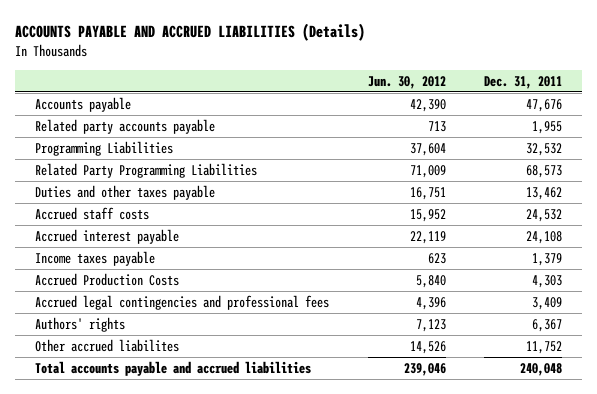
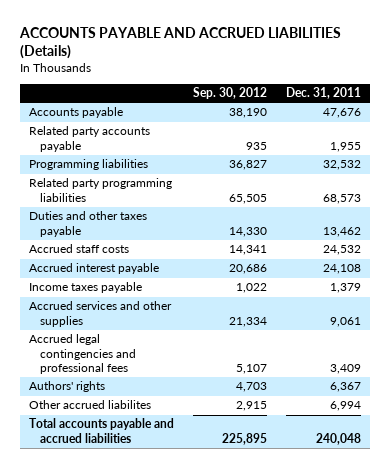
- | Jun. 30, 2012 | Dec. 31, 2011
+ | Sep. 30, 2012 | Dec. 31, 2011
- Programming Liabilities | 37,604 | 32,532
- Related Party Programming Liabilities | 71,009 | 68,573
+ Programming liabilities | 36,827 | 32,532
+ Related party programming liabilities | 65,505 | 68,573
- Accrued Production Costs | 5,840 | 4,303
+ Accrued services and other supplies | 21,334 | 9,061
- Other accrued liabilites | 14,526 | 11,752
+ Other accrued liabilites | 2,915 | 6,994

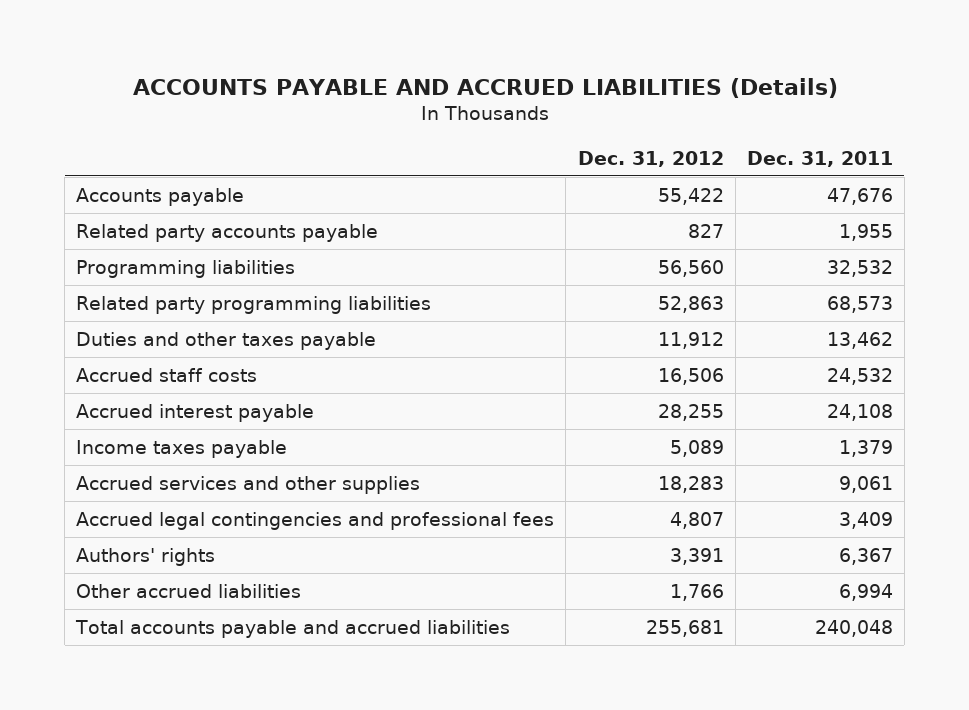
- | Sep. 30, 2012 | Dec. 31, 2011
+ | Dec. 31, 2012 | Dec. 31, 2011
- Other accrued liabilites | 2,915 | 6,994
+ Other accrued liabilities | 1,766 | 6,994

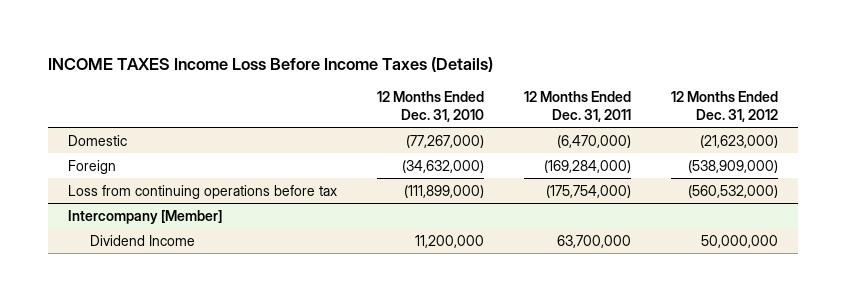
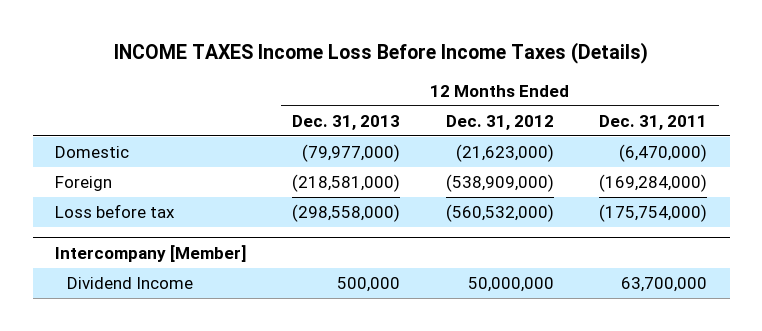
- | 12 Months Ended Dec. 31, 2010 | 12 Months Ended Dec. 31, 2011 | 12 Months Ended Dec. 31, 2012
+ | 12 Months Ended Dec. 31, 2013 | 12 Months Ended Dec. 31, 2012 | 12 Months Ended Dec. 31, 2011
- Loss from continuing operations before tax | (111,899,000) | (175,754,000) | (560,532,000)
+ Loss before tax | (298,558,000) | (560,532,000) | (175,754,000)

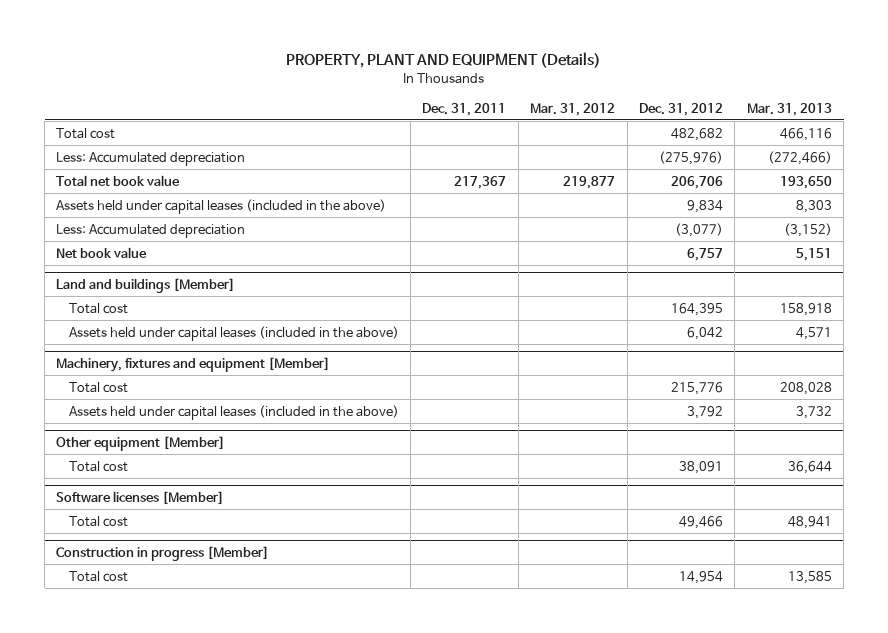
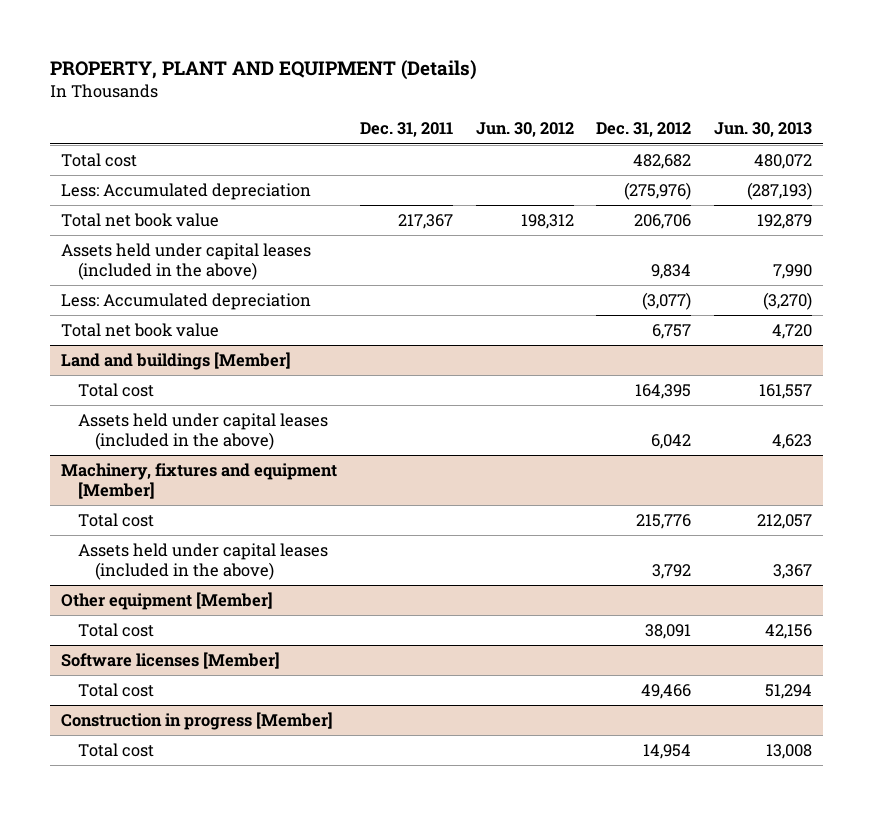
- | Dec. 31, 2011 | Mar. 31, 2012 | Dec. 31, 2012 | Mar. 31, 2013
+ | Dec. 31, 2011 | Jun. 30, 2012 | Dec. 31, 2012 | Jun. 30, 2013
- Net book value | | | 6,757 | 5,151
+ Total net book value | | | 6,757 | 4,720

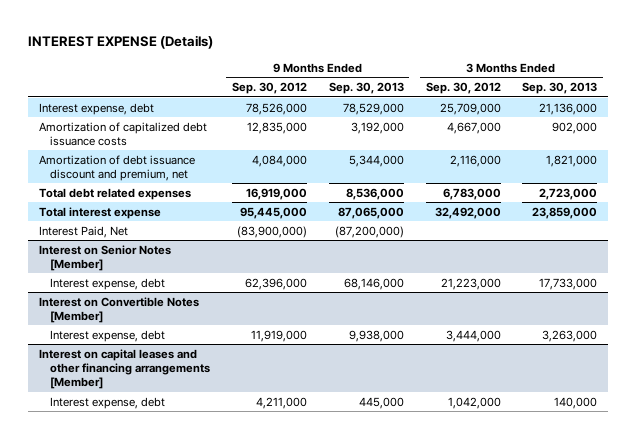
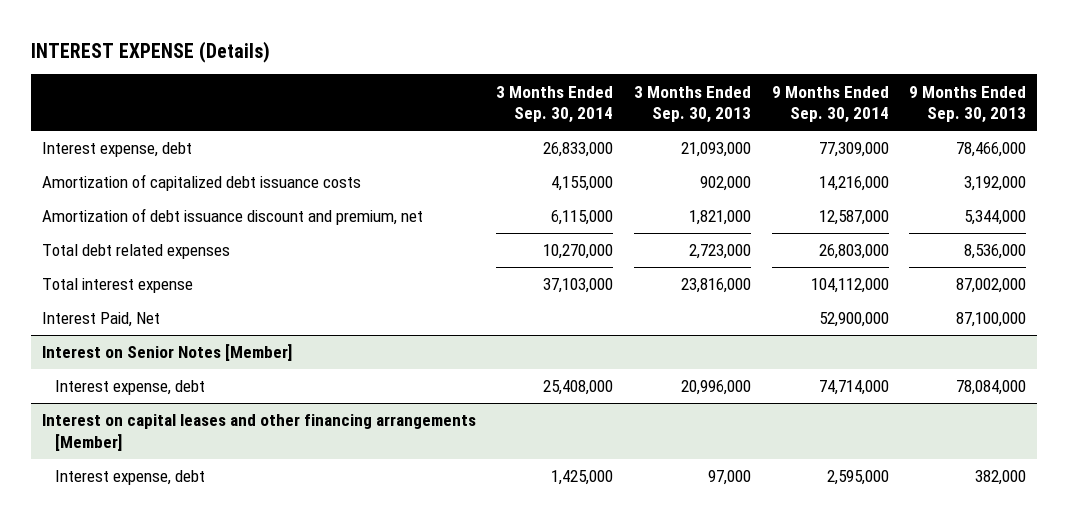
- | 9 Months Ended Sep. 30, 2012 | 9 Months Ended Sep. 30, 2013 | 3 Months Ended Sep. 30, 2012 | 3 Months Ended Sep. 30, 2013
+ | 3 Months Ended Sep. 30, 2014 | 3 Months Ended Sep. 30, 2013 | 9 Months Ended Sep. 30, 2014 | 9 Months Ended Sep. 30, 2013
- Interest expense, debt | 78,526,000 | 78,529,000 | 25,709,000 | 21,136,000
+ Interest expense, debt | 26,833,000 | 21,093,000 | 77,309,000 | 78,466,000
- Total interest expense | 95,445,000 | 87,065,000 | 32,492,000 | 23,859,000
- Interest Paid, Net | (83,900,000) | (87,200,000) | |
+ Total interest expense | 37,103,000 | 23,816,000 | 104,112,000 | 87,002,000
+ Interest Paid, Net | | | 52,900,000 | 87,100,000
@ Interest on Senior Notes [Member]
- Interest expense, debt | 62,396,000 | 68,146,000 | 21,223,000 | 17,733,000
- Interest on Convertible Notes [Member]
- Interest expense, debt | 11,919,000 | 9,938,000 | 3,444,000 | 3,263,000
@ Interest on Senior Notes [Member]
+ Interest expense, debt | 25,408,000 | 20,996,000 | 74,714,000 | 78,084,000
@ Interest on capital leases and other financing arrangements [Member]
- Interest expense, debt | 4,211,000 | 445,000 | 1,042,000 | 140,000
+ Interest expense, debt | 1,425,000 | 97,000 | 2,595,000 | 382,000

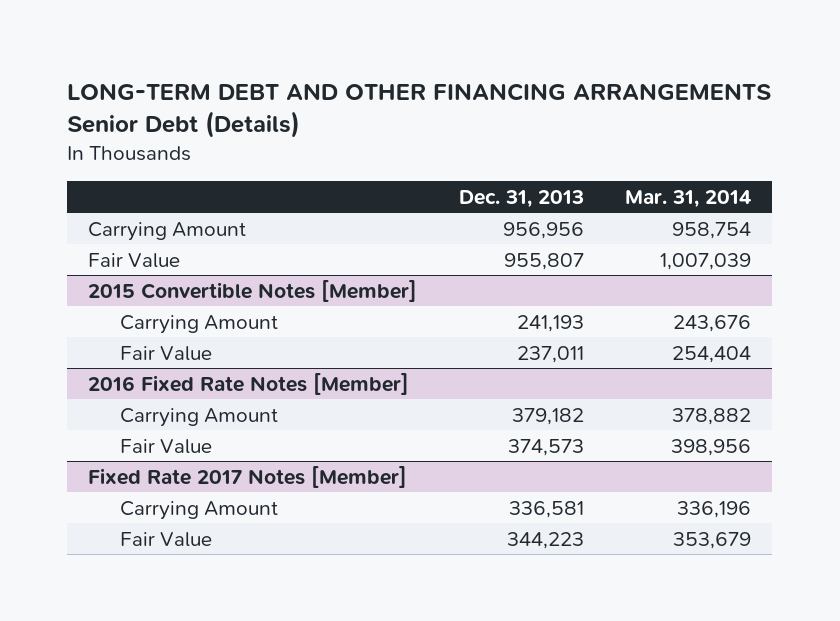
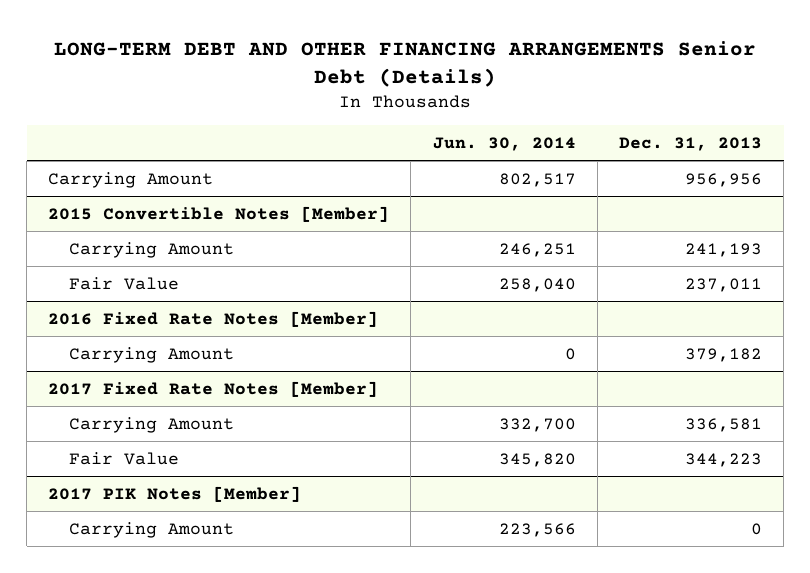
- | Dec. 31, 2013 | Mar. 31, 2014
+ | Jun. 30, 2014 | Dec. 31, 2013
- Fair Value | 955,807 | 1,007,039
@ 2016 Fixed Rate Notes [Member]
- Fair Value | 374,573 | 398,956
- Fixed Rate 2017 Notes [Member]
+ 2017 Fixed Rate Notes [Member]
+ 2017 PIK Notes [Member]
+ Carrying Amount | 223,566 | 0

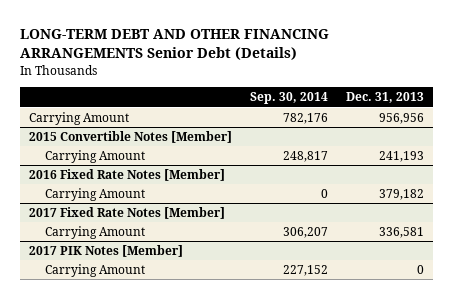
- | Jun. 30, 2014 | Dec. 31, 2013
+ | Sep. 30, 2014 | Dec. 31, 2013
@ 2015 Convertible Notes [Member]
- Fair Value | 258,040 | 237,011
@ 2017 Fixed Rate Notes [Member]
- Fair Value | 345,820 | 344,223

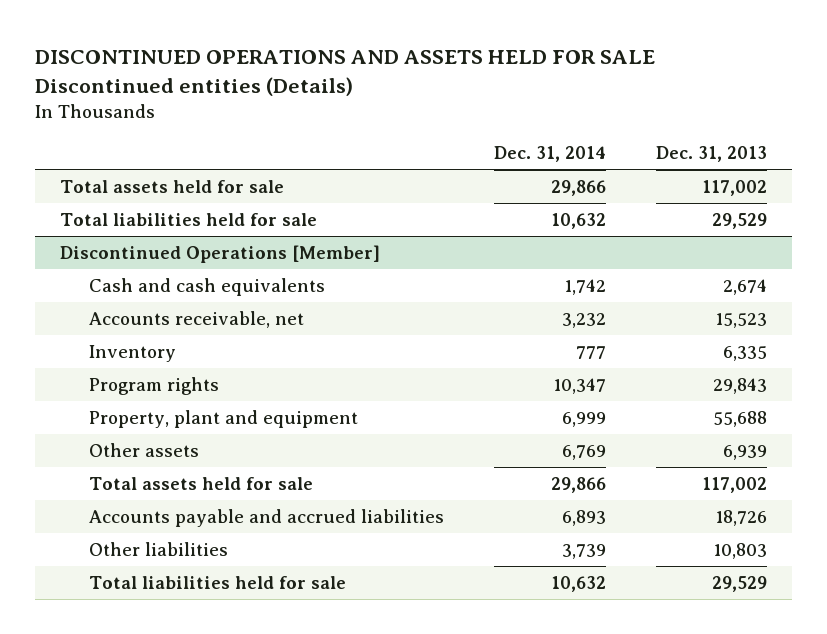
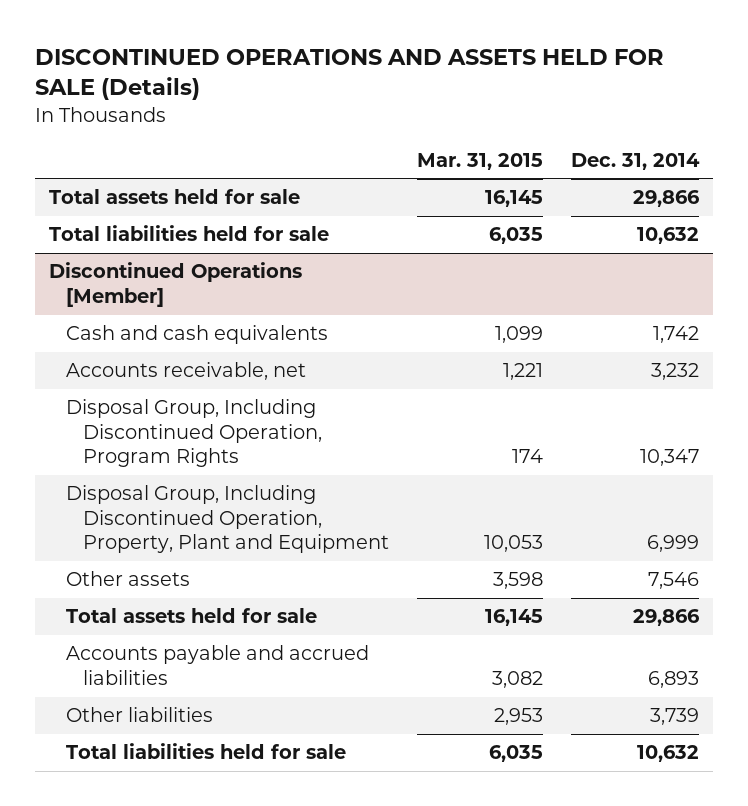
- DISCONTINUED OPERATIONS AND ASSETS HELD FOR SALE Discontinued entities (Details)
+ DISCONTINUED OPERATIONS AND ASSETS HELD FOR SALE (Details)
- | Dec. 31, 2014 | Dec. 31, 2013
+ | Mar. 31, 2015 | Dec. 31, 2014
@ Discontinued Operations [Member]
- Inventory | 777 | 6,335
- Program rights | 10,347 | 29,843
- Property, plant and equipment | 6,999 | 55,688
- Other assets | 6,769 | 6,939
+ Disposal Group, Including Discontinued Operation, Program Rights | 174 | 10,347
+ Disposal Group, Including Discontinued Operation, Property, Plant and Equipment | 10,053 | 6,999
+ Other assets | 3,598 | 7,546

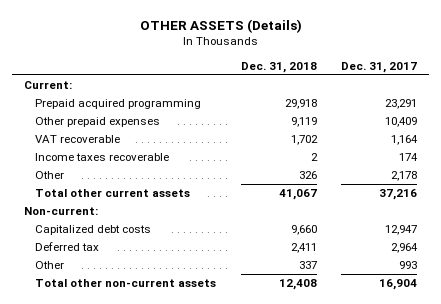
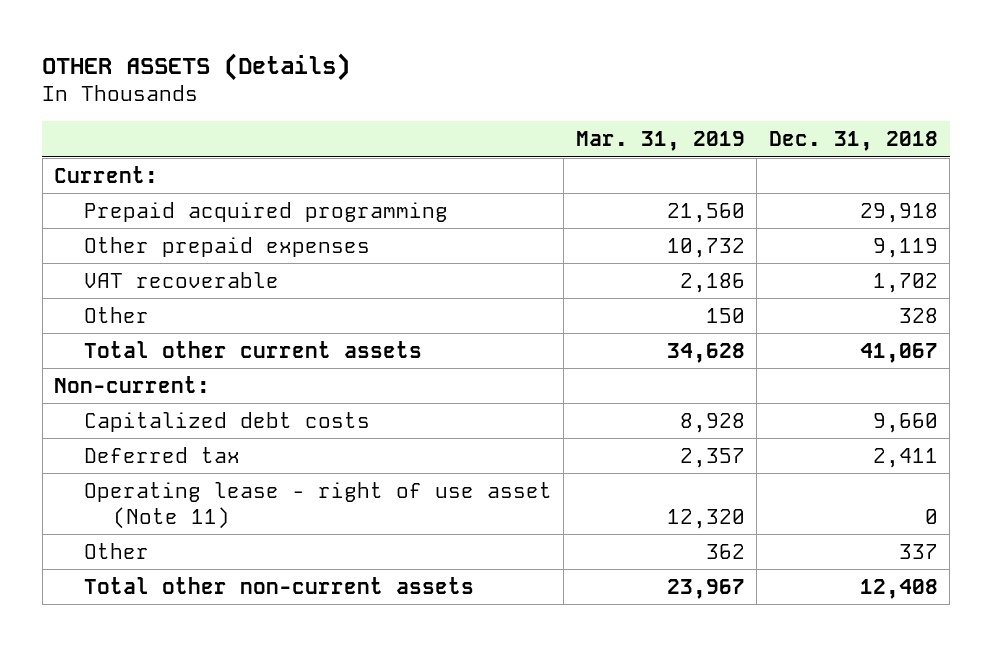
- | Dec. 31, 2018 | Dec. 31, 2017
+ | Mar. 31, 2019 | Dec. 31, 2018
- Income taxes recoverable | 2 | 174
- Other | 326 | 2,178
+ Other | 150 | 328
+ Operating lease - right of use asset (Note 11) | 12,320 | 0

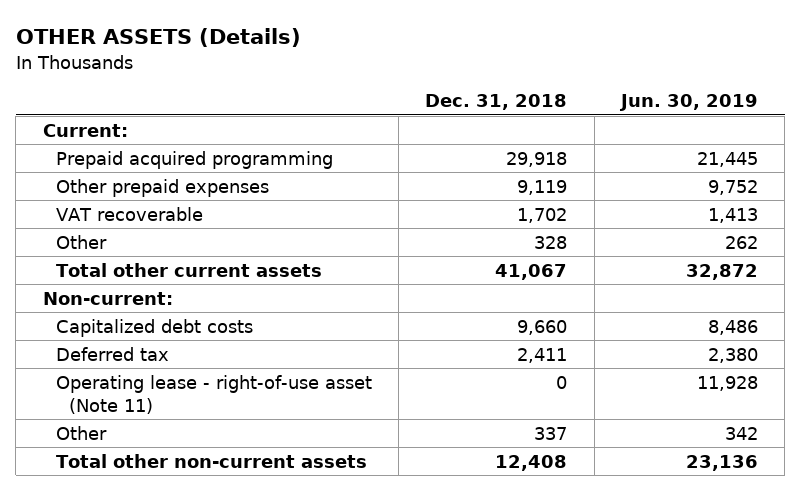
- | Mar. 31, 2019 | Dec. 31, 2018
+ | Dec. 31, 2018 | Jun. 30, 2019
- Operating lease - right of use asset (Note 11) | 12,320 | 0
+ Operating lease - right-of-use asset (Note 11) | 0 | 11,928

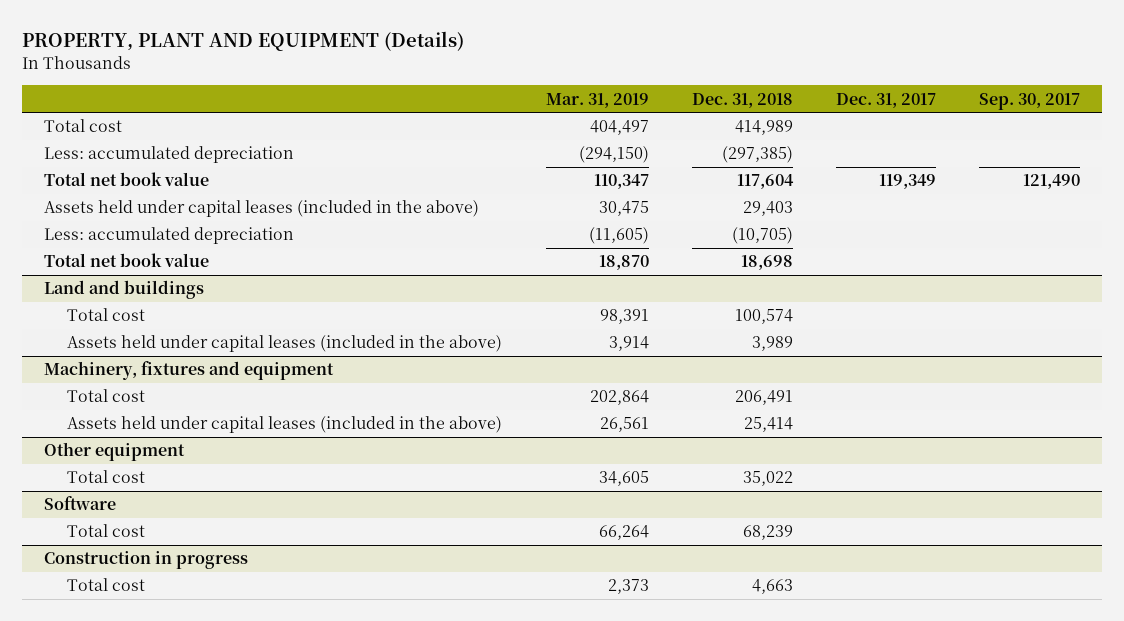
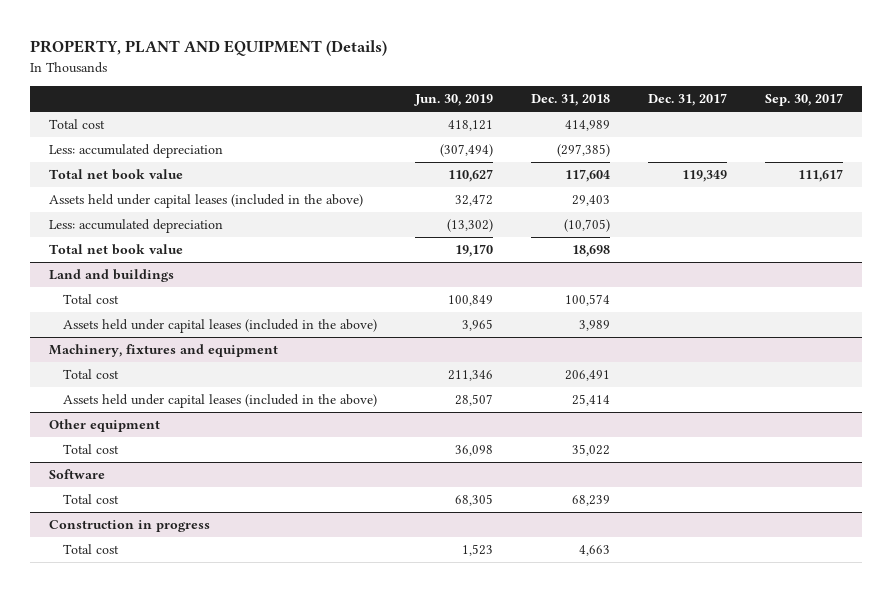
- | Mar. 31, 2019 | Dec. 31, 2018 | Dec. 31, 2017 | Sep. 30, 2017
+ | Jun. 30, 2019 | Dec. 31, 2018 | Dec. 31, 2017 | Sep. 30, 2017
- Total net book value | 110,347 | 117,604 | 119,349 | 121,490
+ Total net book value | 110,627 | 117,604 | 119,349 | 111,617

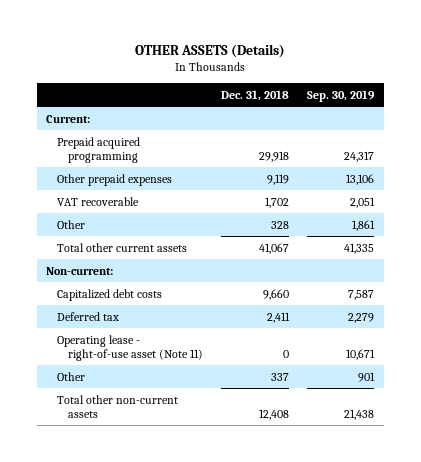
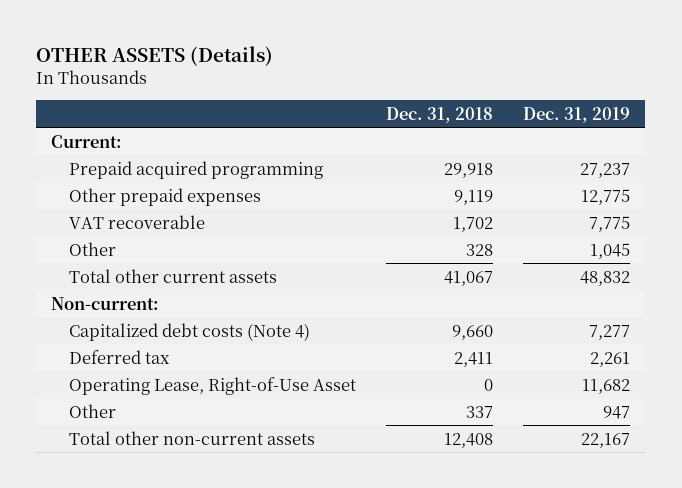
- | Dec. 31, 2018 | Sep. 30, 2019
+ | Dec. 31, 2018 | Dec. 31, 2019
- Capitalized debt costs | 9,660 | 7,587
+ Capitalized debt costs (Note 4) | 9,660 | 7,277
- Operating lease - right-of-use asset (Note 11) | 0 | 10,671
+ Operating Lease, Right-of-Use Asset | 0 | 11,682

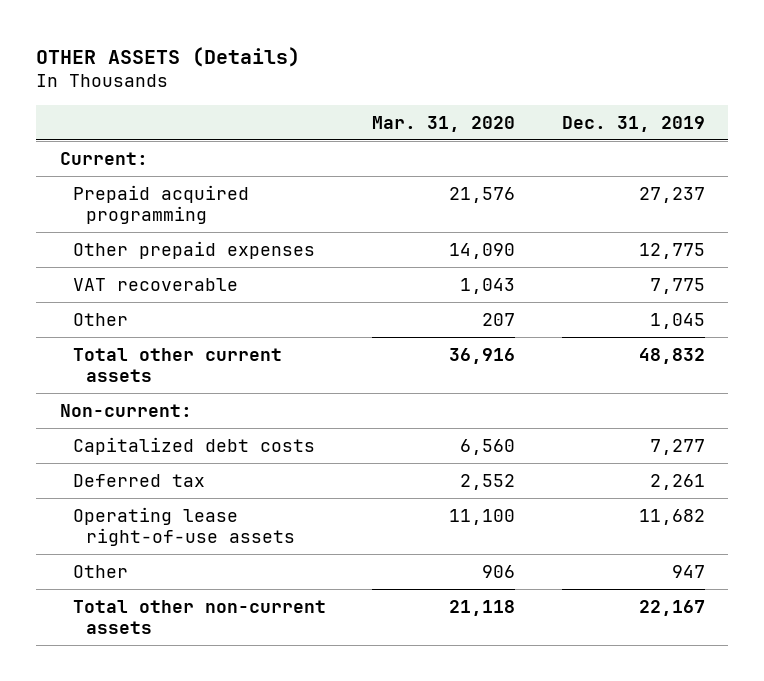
- | Dec. 31, 2018 | Dec. 31, 2019
+ | Mar. 31, 2020 | Dec. 31, 2019
- Capitalized debt costs (Note 4) | 9,660 | 7,277
+ Capitalized debt costs | 6,560 | 7,277
- Operating Lease, Right-of-Use Asset | 0 | 11,682
+ Operating lease right-of-use assets | 11,100 | 11,682

